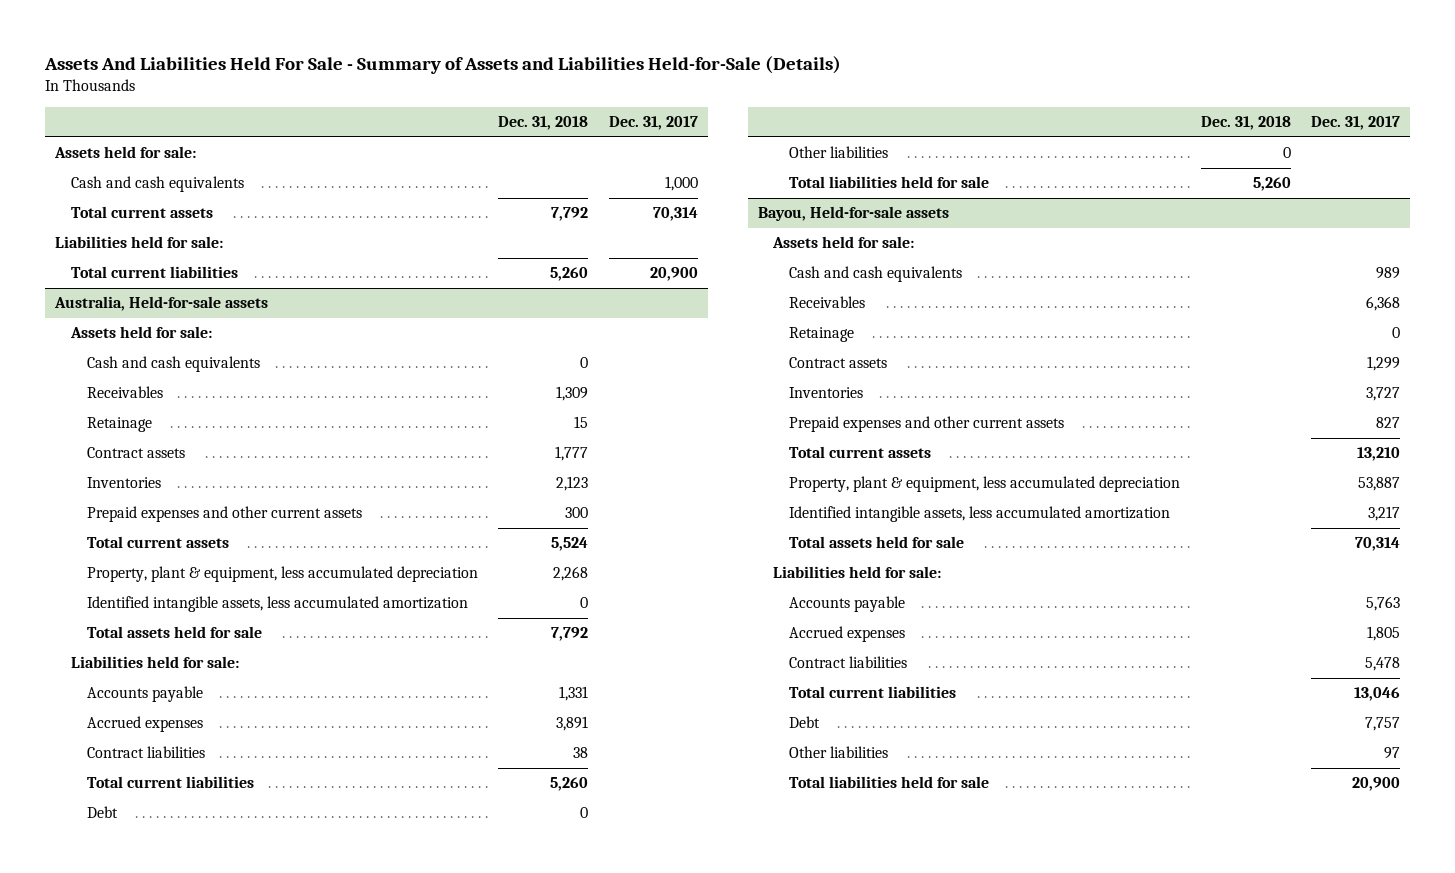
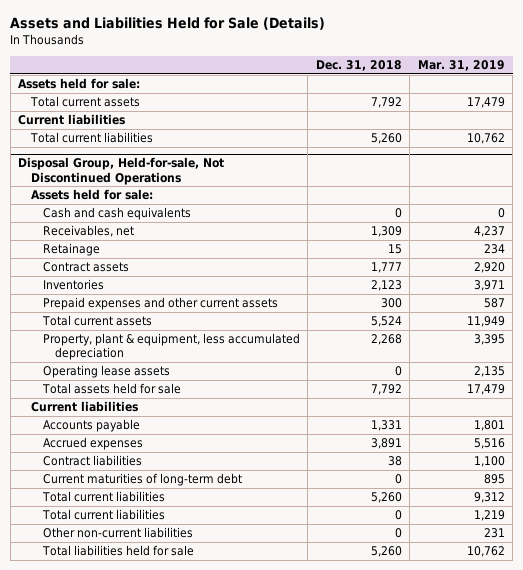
- Assets And Liabilities Held For Sale - Summary of Assets and Liabilities Held-for-Sale (Details)
+ Assets and Liabilities Held for Sale (Details)
- | Dec. 31, 2018 | Dec. 31, 2017
+ | Dec. 31, 2018 | Mar. 31, 2019
- Cash and cash equivalents | | 1,000
- Liabilities held for sale:
+ Current liabilities
- Australia, Held-for-sale assets
+ Disposal Group, Held-for-sale, Not Discontinued Operations
- Receivables | 1,309 |
+ Receivables, net | 1,309 | 4,237
- Identified intangible assets, less accumulated amortization | 0 |
+ Operating lease assets | 0 | 2,135
- Liabilities held for sale:
+ Current liabilities
+ Current maturities of long-term debt | 0 | 895
- Debt | 0 |
- Other liabilities | 0 |
+ Total current liabilities | 0 | 1,219
+ Other non-current liabilities | 0 | 231
- Bayou, Held-for-sale assets
- Assets held for sale:
- Cash and cash equivalents | | 989
- Receivables | | 6,368
- Retainage | | 0
- Contract assets | | 1,299
- Inventories | | 3,727
- Prepaid expenses and other current assets | | 827
- Total current assets | | 13,210
- Property, plant & equipment, less accumulated depreciation | | 53,887
- Identified intangible assets, less accumulated amortization | | 3,217
- Total assets held for sale | | 70,314
- Liabilities held for sale:
- Accounts payable | | 5,763
- Accrued expenses | | 1,805
- Contract liabilities | | 5,478
- Total current liabilities | | 13,046
- Debt | | 7,757
- Other liabilities | | 97
- Total liabilities held for sale | | 20,900

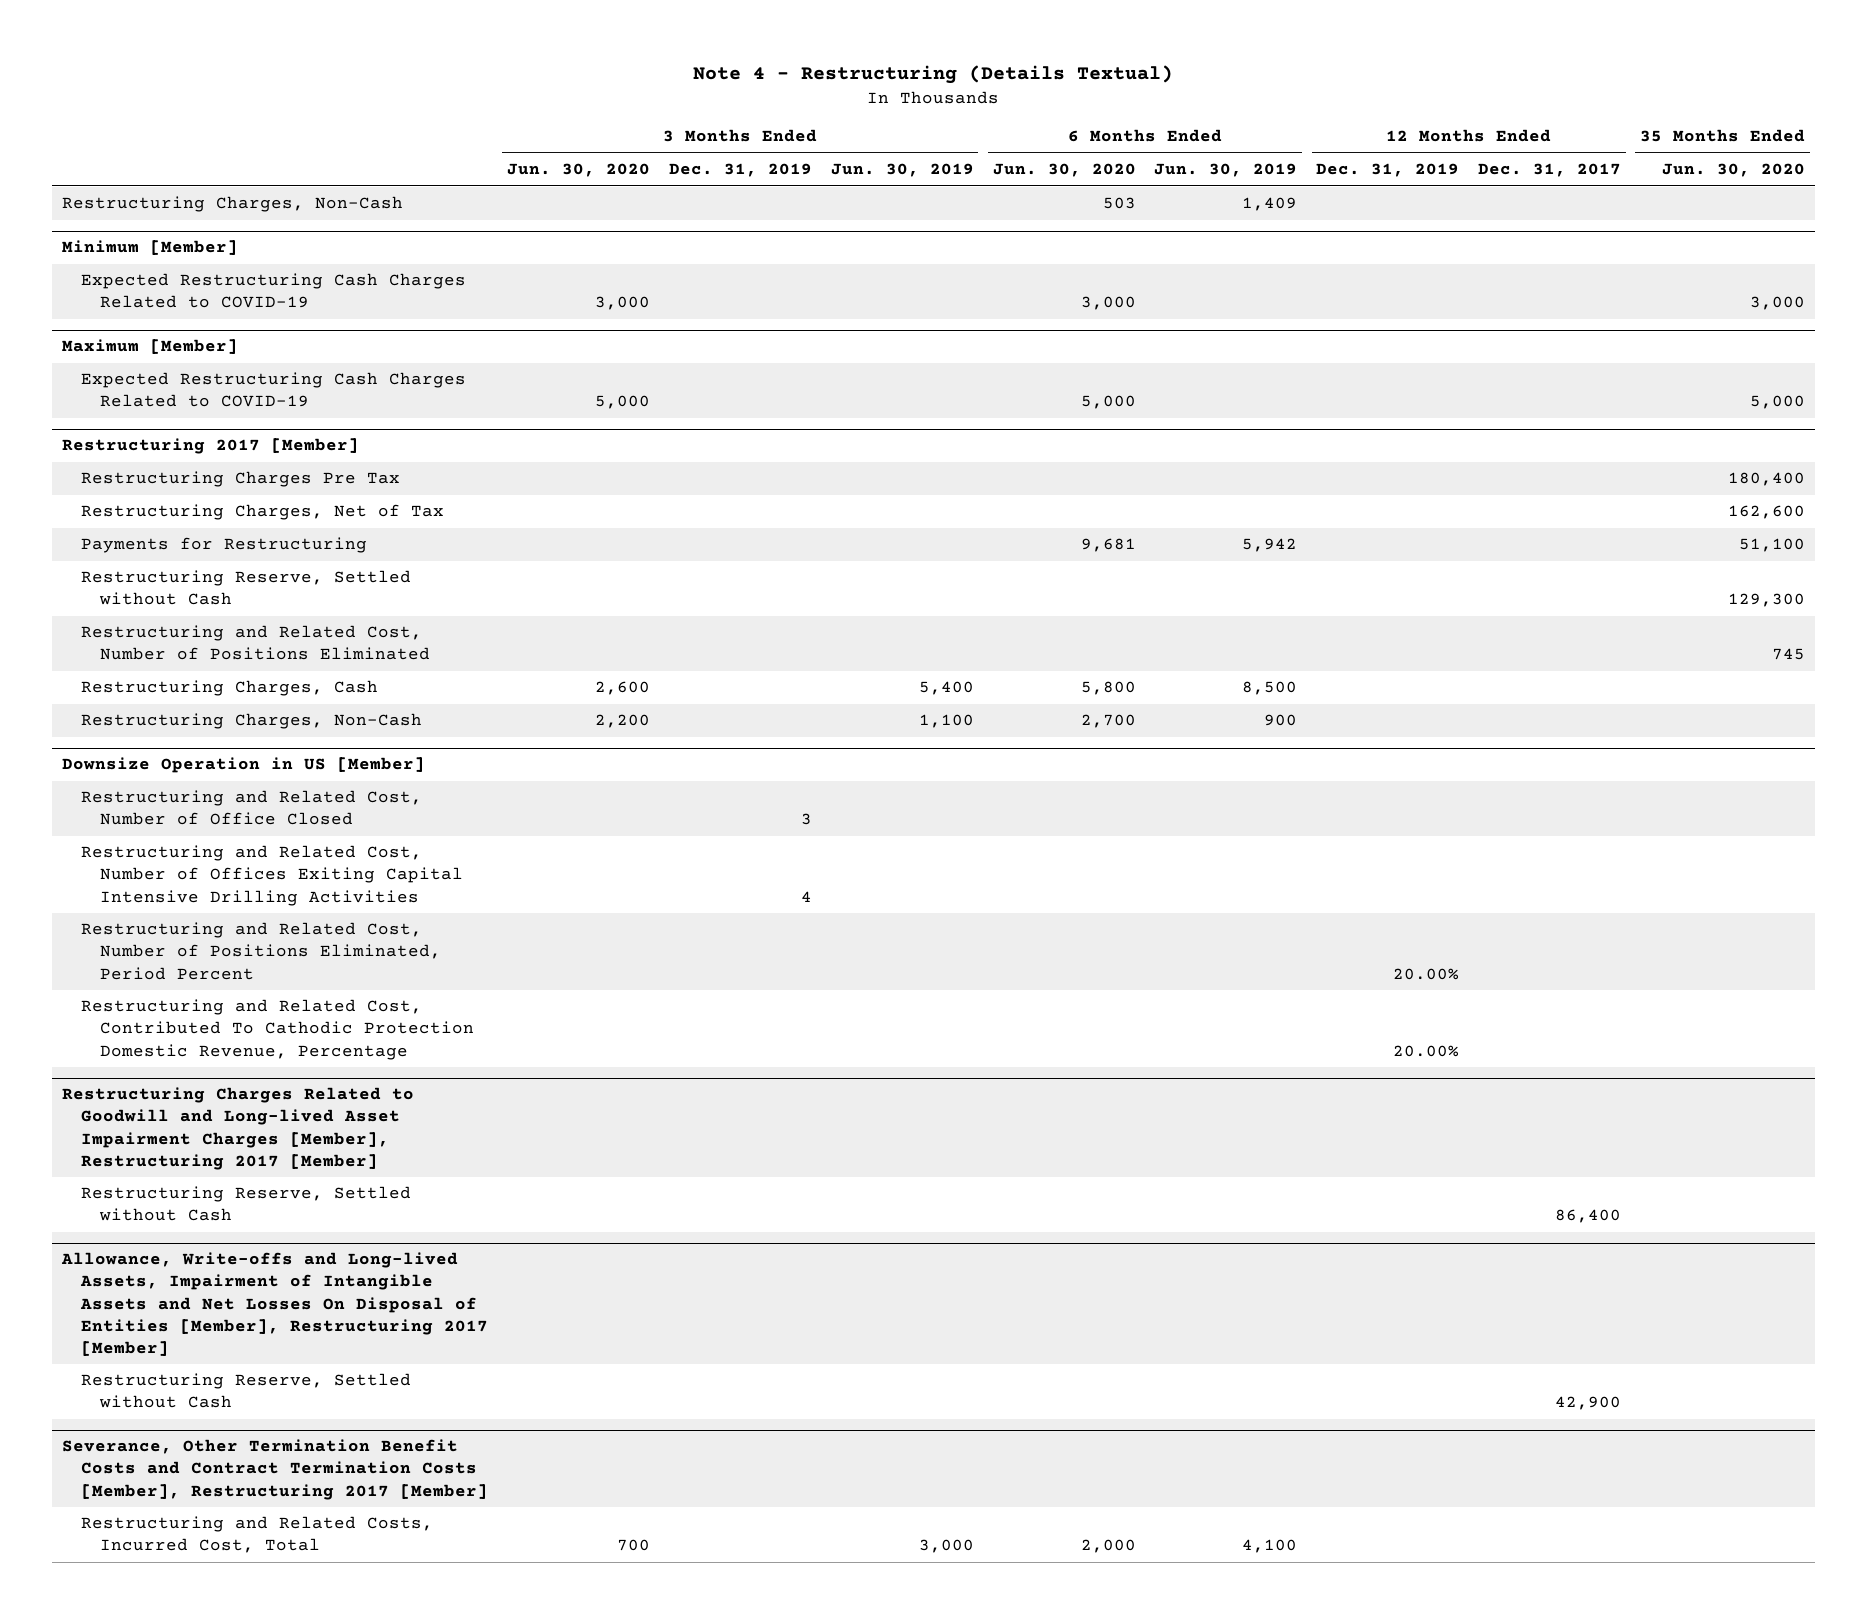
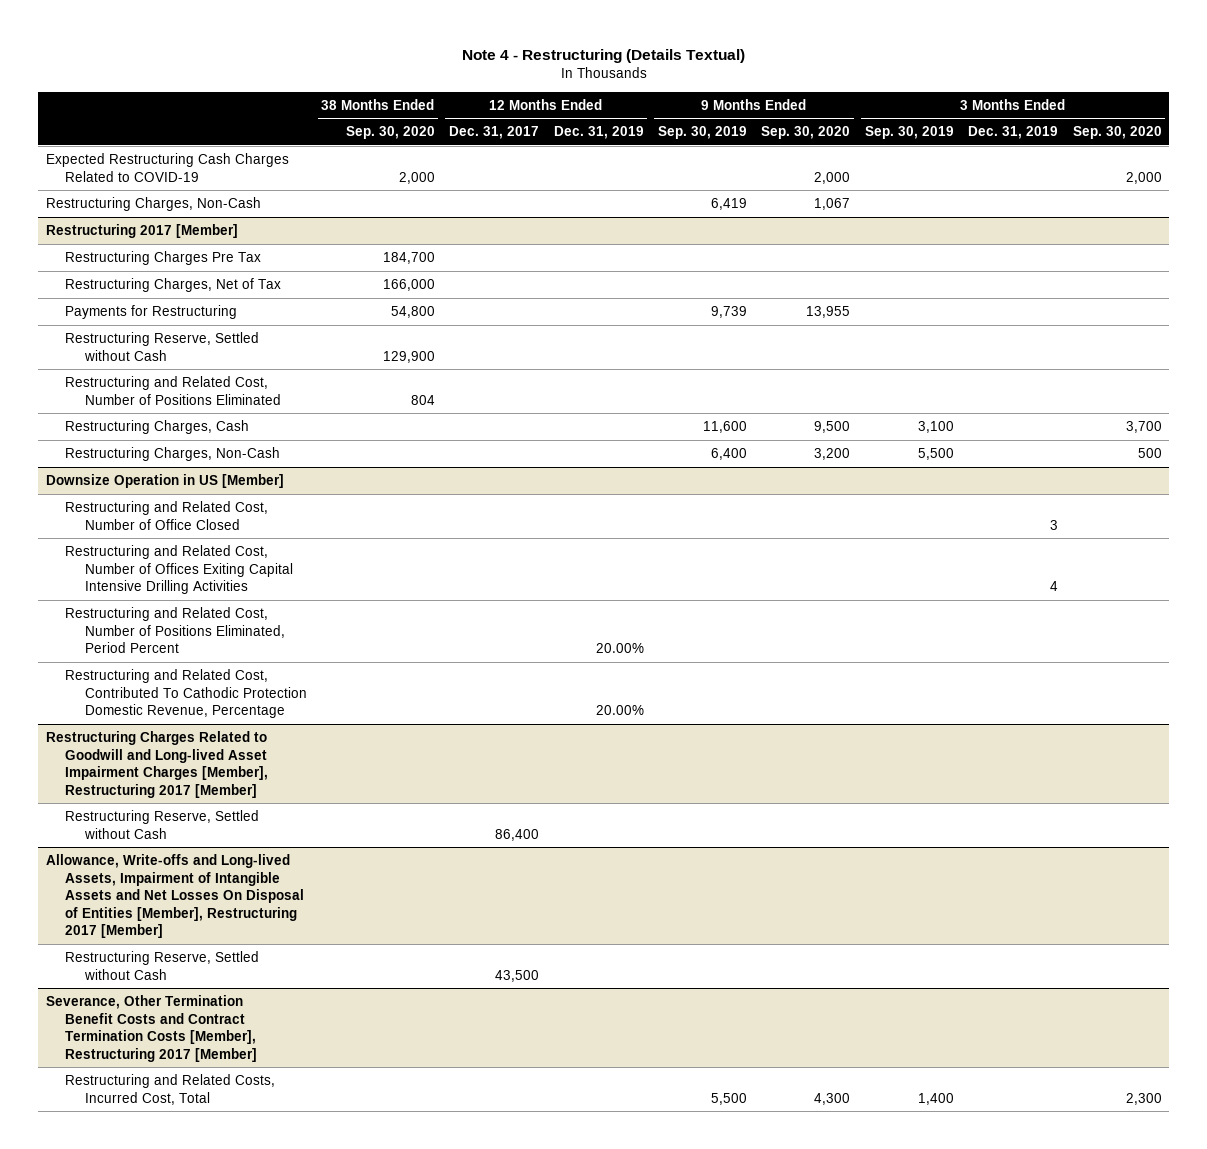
- | 3 Months Ended Jun. 30, 2020 | 3 Months Ended Dec. 31, 2019 | 3 Months Ended Jun. 30, 2019 | 6 Months Ended Jun. 30, 2020 | 6 Months Ended Jun. 30, 2019 | 12 Months Ended Dec. 31, 2019 | 12 Months Ended Dec. 31, 2017 | 35 Months Ended Jun. 30, 2020
+ | 38 Months Ended Sep. 30, 2020 | 12 Months Ended Dec. 31, 2017 | 12 Months Ended Dec. 31, 2019 | 9 Months Ended Sep. 30, 2019 | 9 Months Ended Sep. 30, 2020 | 3 Months Ended Sep. 30, 2019 | 3 Months Ended Dec. 31, 2019 | 3 Months Ended Sep. 30, 2020
+ Expected Restructuring Cash Charges Related to COVID-19 | 2,000 | | | | 2,000 | | | 2,000
- Minimum [Member]
- Expected Restructuring Cash Charges Related to COVID-19 | 3,000 | | | 3,000 | | | | 3,000
- Maximum [Member]
- Expected Restructuring Cash Charges Related to COVID-19 | 5,000 | | | 5,000 | | | | 5,000
@ Allowance, Write-offs and Long-lived Assets, Impairment of Intangible Assets and Net Losses On Disposal of Entities [Member], Restructuring 2017 [Member]
- Restructuring Reserve, Settled without Cash | | | | | | | 42,900 |
+ Restructuring Reserve, Settled without Cash | | 43,500 | | | | | |

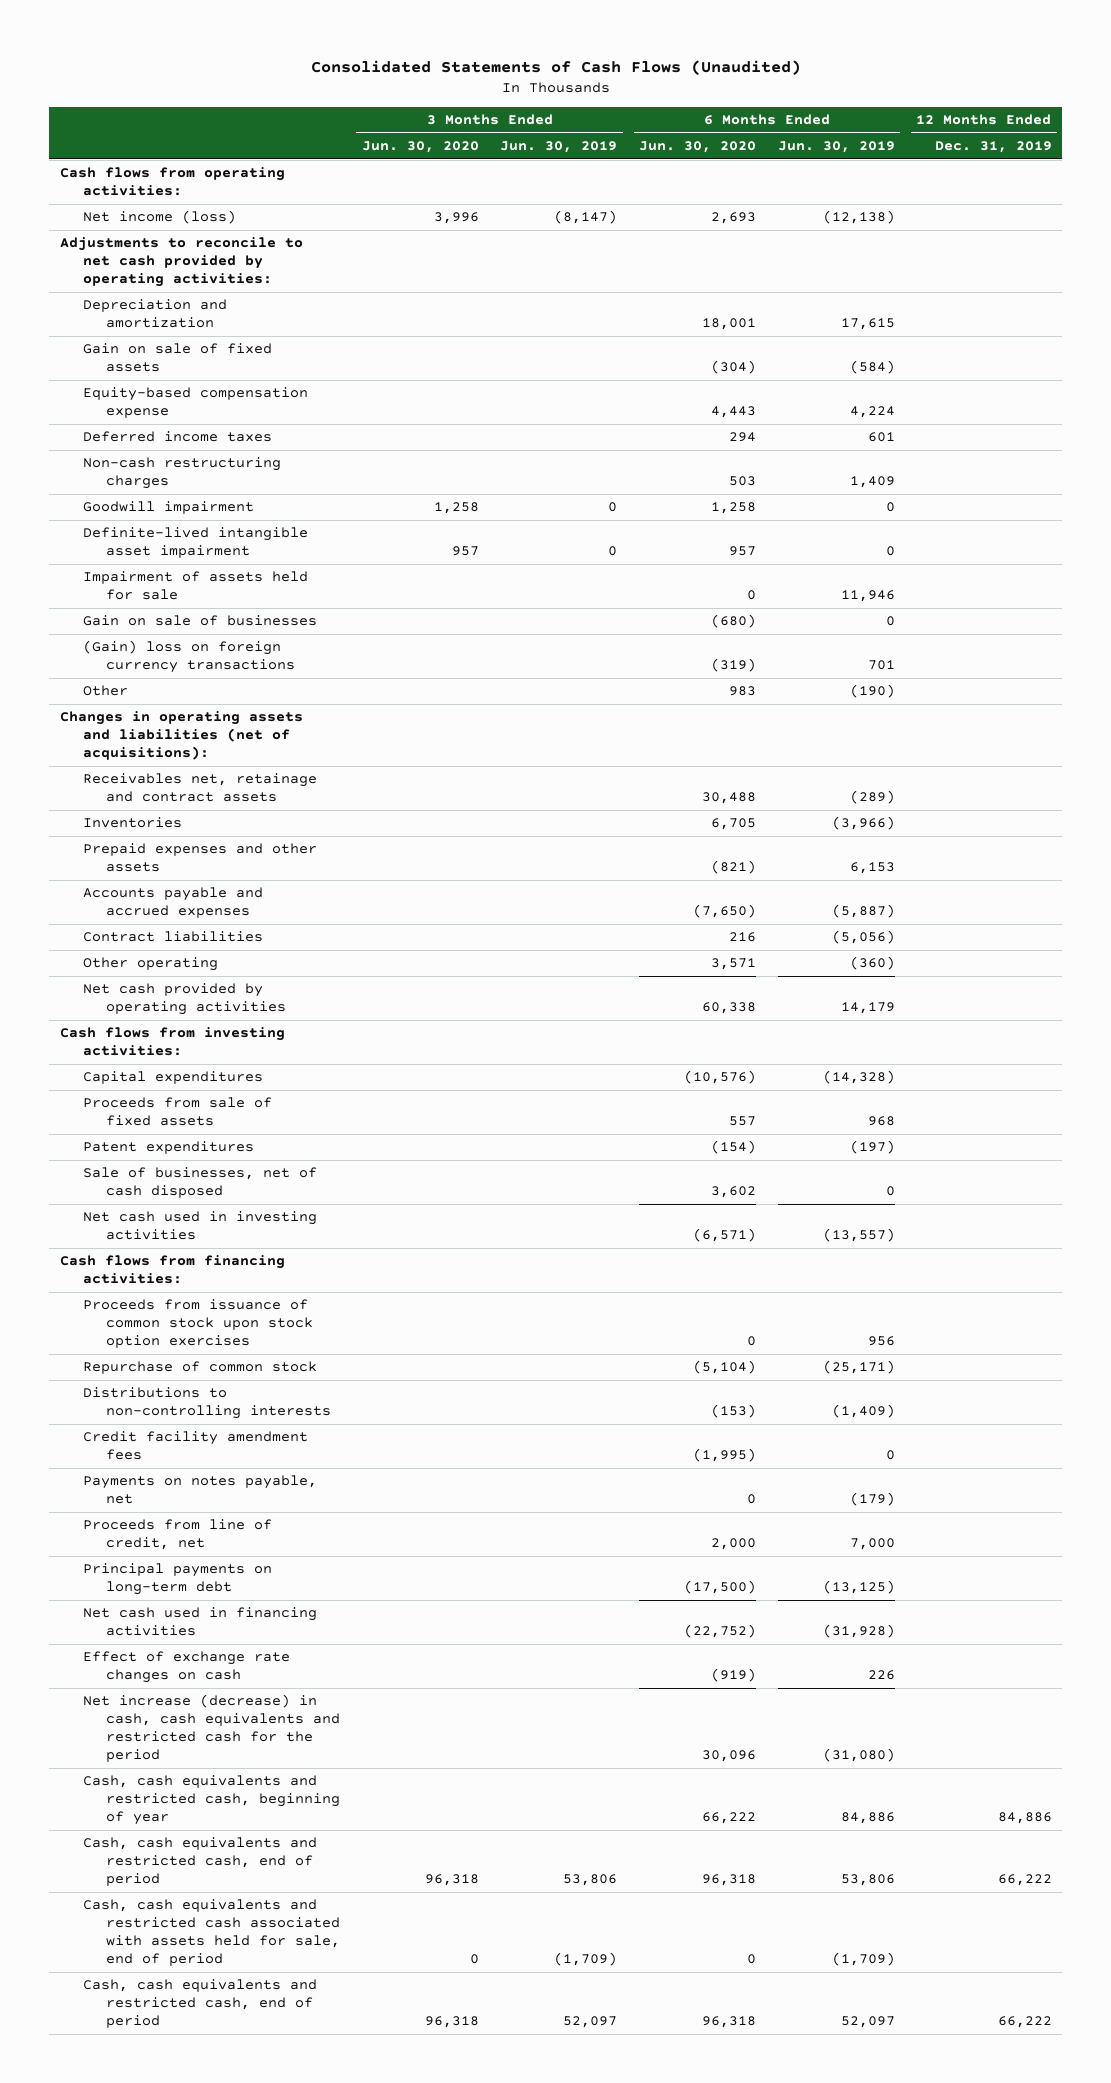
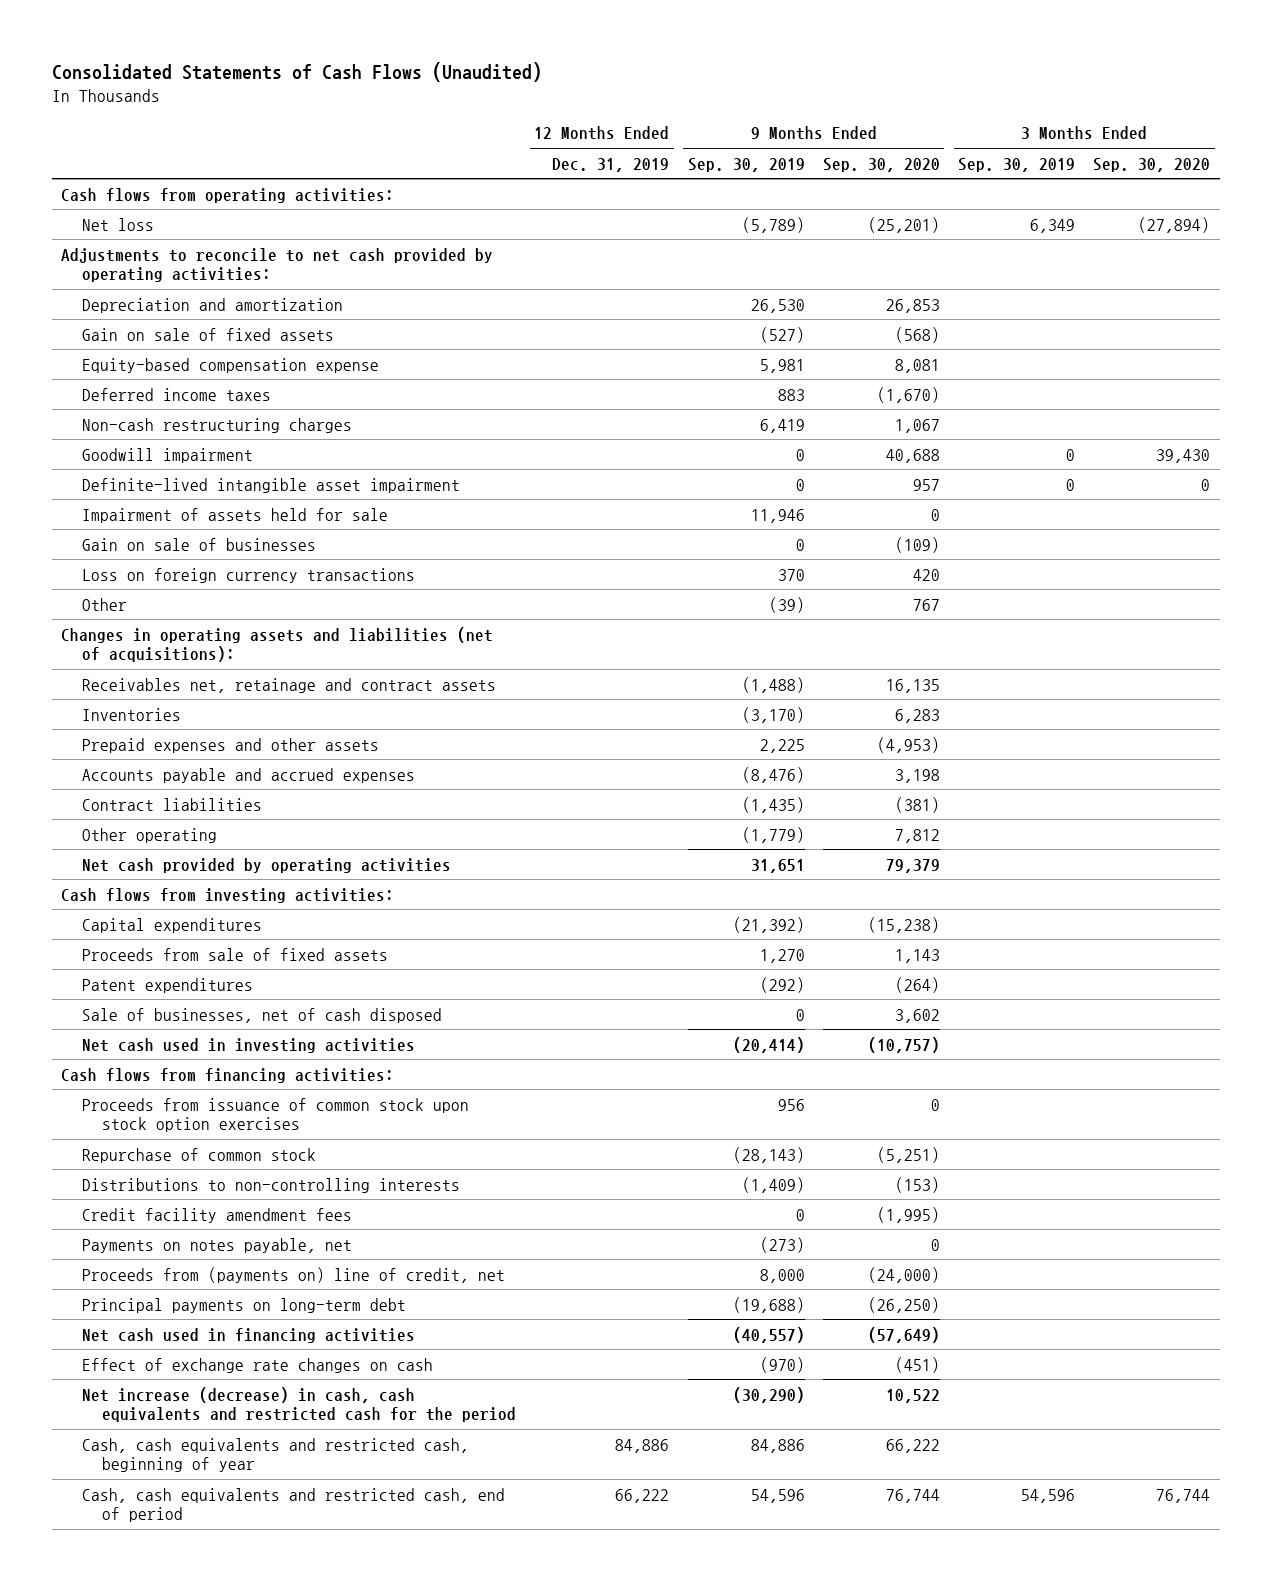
- | 3 Months Ended Jun. 30, 2020 | 3 Months Ended Jun. 30, 2019 | 6 Months Ended Jun. 30, 2020 | 6 Months Ended Jun. 30, 2019 | 12 Months Ended Dec. 31, 2019
+ | 12 Months Ended Dec. 31, 2019 | 9 Months Ended Sep. 30, 2019 | 9 Months Ended Sep. 30, 2020 | 3 Months Ended Sep. 30, 2019 | 3 Months Ended Sep. 30, 2020
- Net income (loss) | 3,996 | (8,147) | 2,693 | (12,138) |
+ Net loss | | (5,789) | (25,201) | 6,349 | (27,894)
- (Gain) loss on foreign currency transactions | | | (319) | 701 |
+ Loss on foreign currency transactions | | 370 | 420 | |
- Proceeds from line of credit, net | | | 2,000 | 7,000 |
+ Proceeds from (payments on) line of credit, net | | 8,000 | (24,000) | |
- Cash, cash equivalents and restricted cash associated with assets held for sale, end of period | 0 | (1,709) | 0 | (1,709) |
- Cash, cash equivalents and restricted cash, end of period | 96,318 | 52,097 | 96,318 | 52,097 | 66,222

